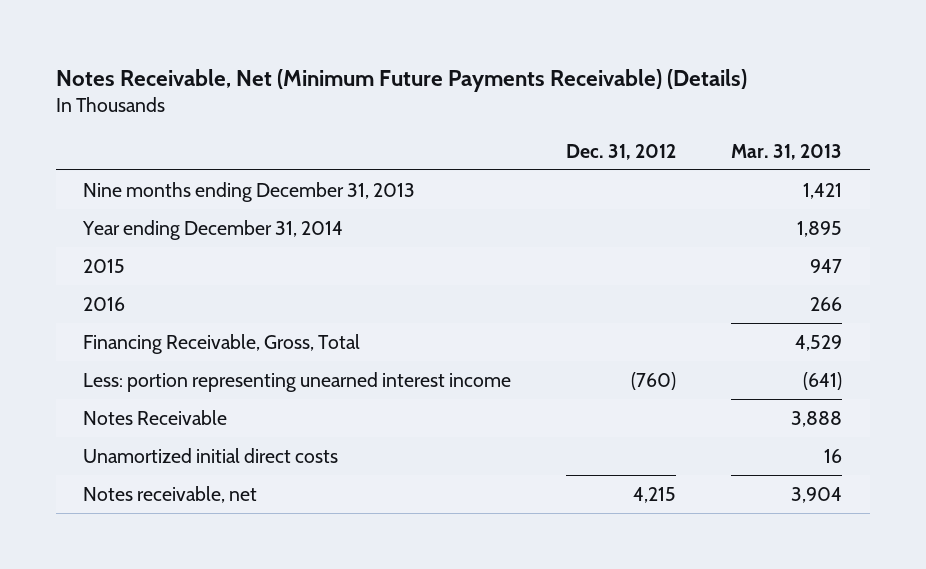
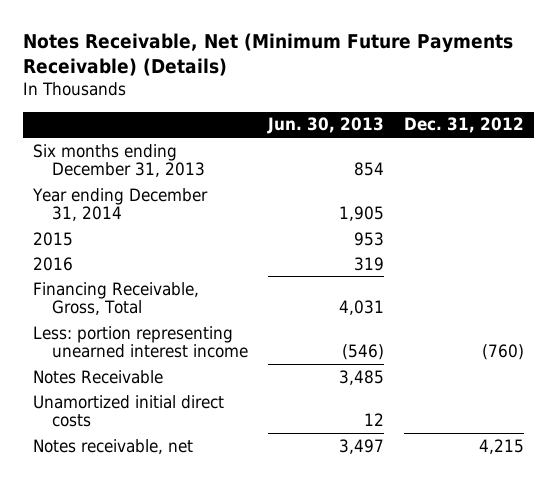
- | Dec. 31, 2012 | Mar. 31, 2013
+ | Jun. 30, 2013 | Dec. 31, 2012
- Nine months ending December 31, 2013 | | 1,421
+ Six months ending December 31, 2013 | 854 |

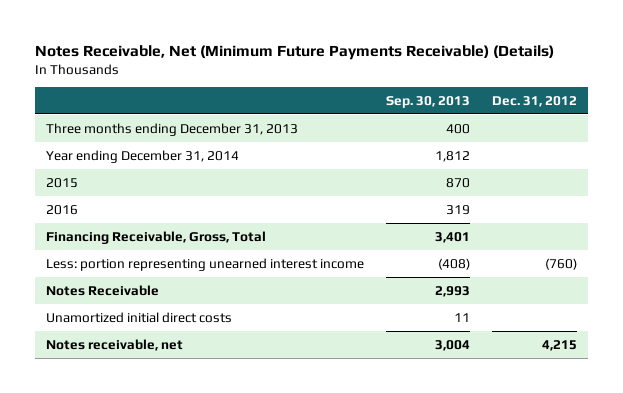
- | Jun. 30, 2013 | Dec. 31, 2012
+ | Sep. 30, 2013 | Dec. 31, 2012
- Six months ending December 31, 2013 | 854 |
+ Three months ending December 31, 2013 | 400 |

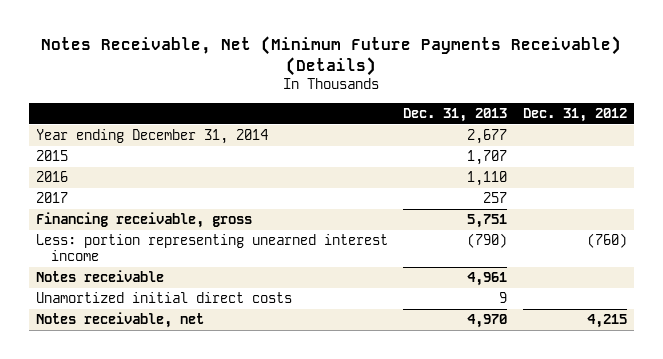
- | Sep. 30, 2013 | Dec. 31, 2012
+ | Dec. 31, 2013 | Dec. 31, 2012
- Three months ending December 31, 2013 | 400 |
- Financing Receivable, Gross, Total | 3,401 |
+ 2017 | 257 |
+ Financing receivable, gross | 5,751 |
- Notes Receivable | 2,993 |
+ Notes receivable | 4,961 |

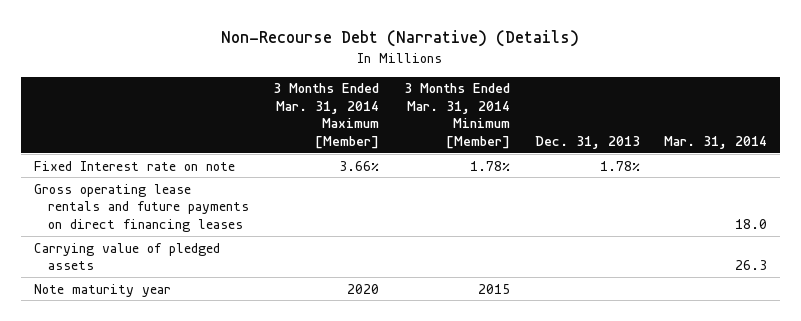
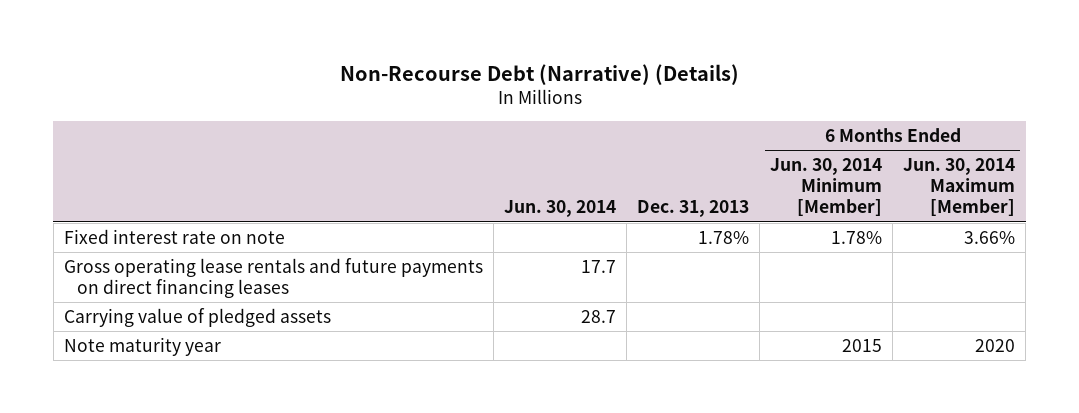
- | 3 Months Ended Mar. 31, 2014 Maximum [Member] | 3 Months Ended Mar. 31, 2014 Minimum [Member] | Dec. 31, 2013 | Mar. 31, 2014
+ | Jun. 30, 2014 | Dec. 31, 2013 | 6 Months Ended Jun. 30, 2014 Minimum [Member] | 6 Months Ended Jun. 30, 2014 Maximum [Member]
- Fixed Interest rate on note | 3.66% | 1.78% | 1.78% |
+ Fixed interest rate on note | | 1.78% | 1.78% | 3.66%

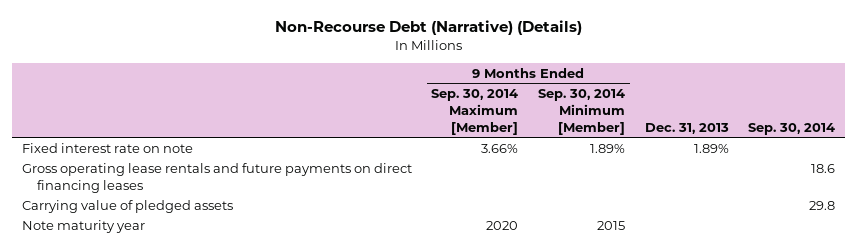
- | Jun. 30, 2014 | Dec. 31, 2013 | 6 Months Ended Jun. 30, 2014 Minimum [Member] | 6 Months Ended Jun. 30, 2014 Maximum [Member]
+ | 9 Months Ended Sep. 30, 2014 Maximum [Member] | 9 Months Ended Sep. 30, 2014 Minimum [Member] | Dec. 31, 2013 | Sep. 30, 2014
- Fixed interest rate on note | | 1.78% | 1.78% | 3.66%
+ Fixed interest rate on note | 3.66% | 1.89% | 1.89% |

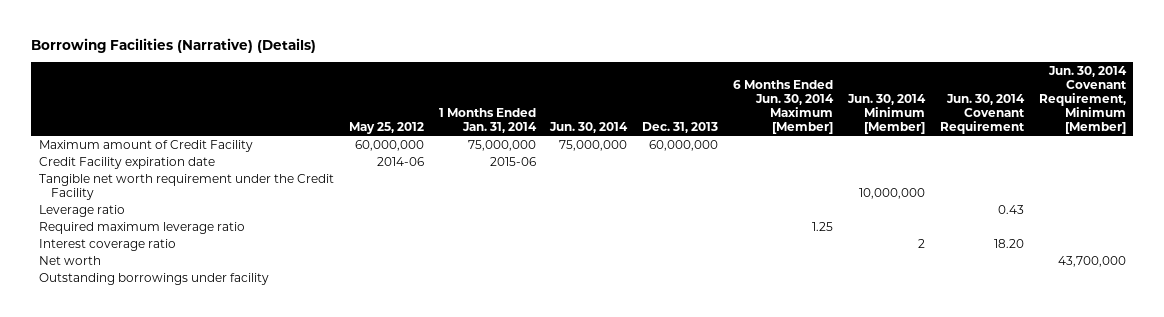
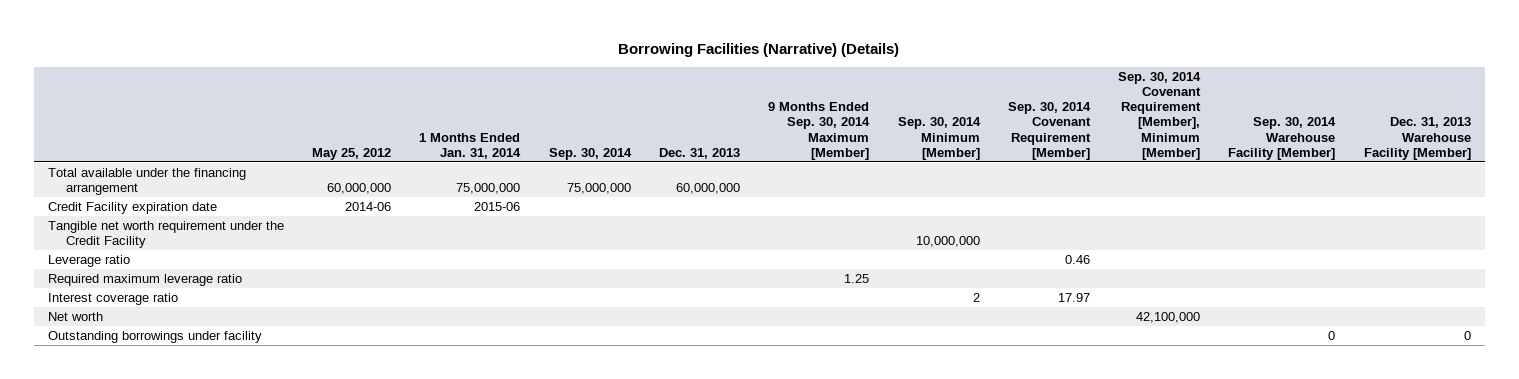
- | May 25, 2012 | 1 Months Ended Jan. 31, 2014 | Jun. 30, 2014 | Dec. 31, 2013 | 6 Months Ended Jun. 30, 2014 Maximum [Member] | Jun. 30, 2014 Minimum [Member] | Jun. 30, 2014 Covenant Requirement | Jun. 30, 2014 Covenant Requirement, Minimum [Member]
+ | May 25, 2012 | 1 Months Ended Jan. 31, 2014 | Sep. 30, 2014 | Dec. 31, 2013 | 9 Months Ended Sep. 30, 2014 Maximum [Member] | Sep. 30, 2014 Minimum [Member] | Sep. 30, 2014 Covenant Requirement [Member] | Sep. 30, 2014 Covenant Requirement [Member], Minimum [Member] | Sep. 30, 2014 Warehouse Facility [Member] | Dec. 31, 2013 Warehouse Facility [Member]
- Maximum amount of Credit Facility | 60,000,000 | 75,000,000 | 75,000,000 | 60,000,000 | | | |
+ Total available under the financing arrangement | 60,000,000 | 75,000,000 | 75,000,000 | 60,000,000 | | | | | |

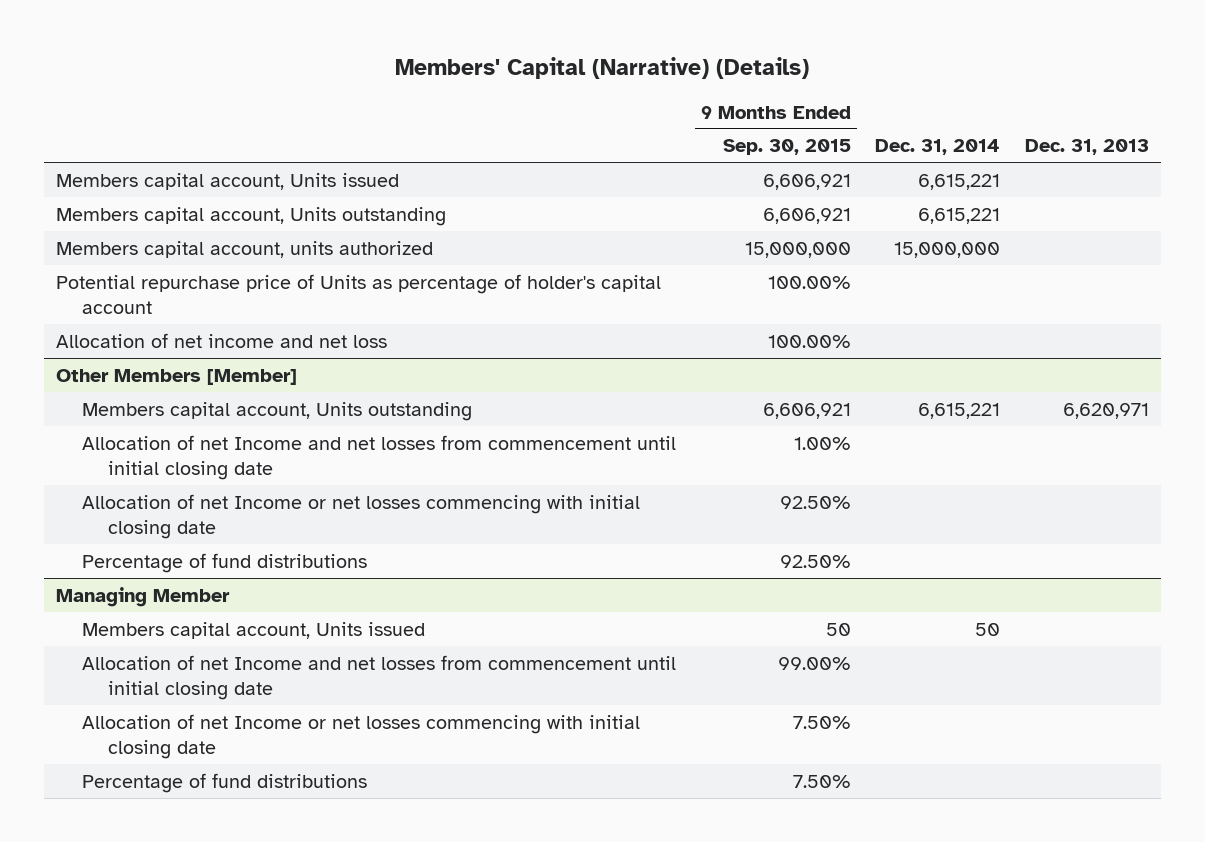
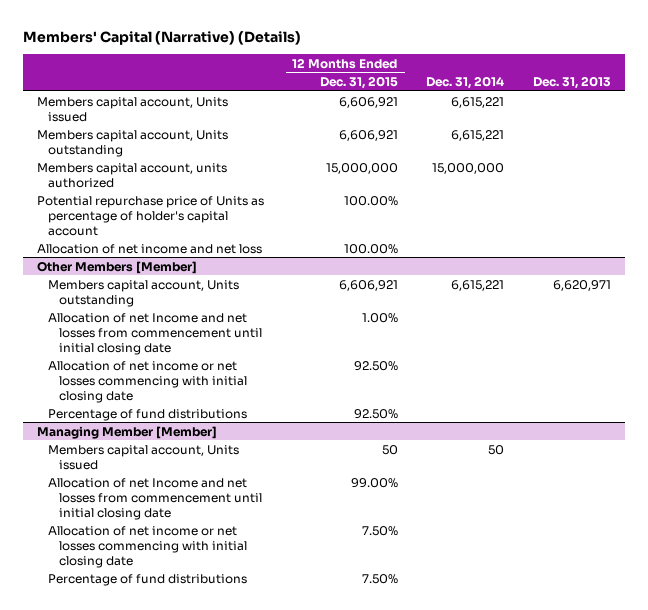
- | 9 Months Ended Sep. 30, 2015 | Dec. 31, 2014 | Dec. 31, 2013
+ | 12 Months Ended Dec. 31, 2015 | Dec. 31, 2014 | Dec. 31, 2013
@ Other Members [Member]
- Allocation of net Income or net losses commencing with initial closing date | 92.50% | |
+ Allocation of net income or net losses commencing with initial closing date | 92.50% | |
- Managing Member
+ Managing Member [Member]
- Allocation of net Income or net losses commencing with initial closing date | 7.50% | |
+ Allocation of net income or net losses commencing with initial closing date | 7.50% | |

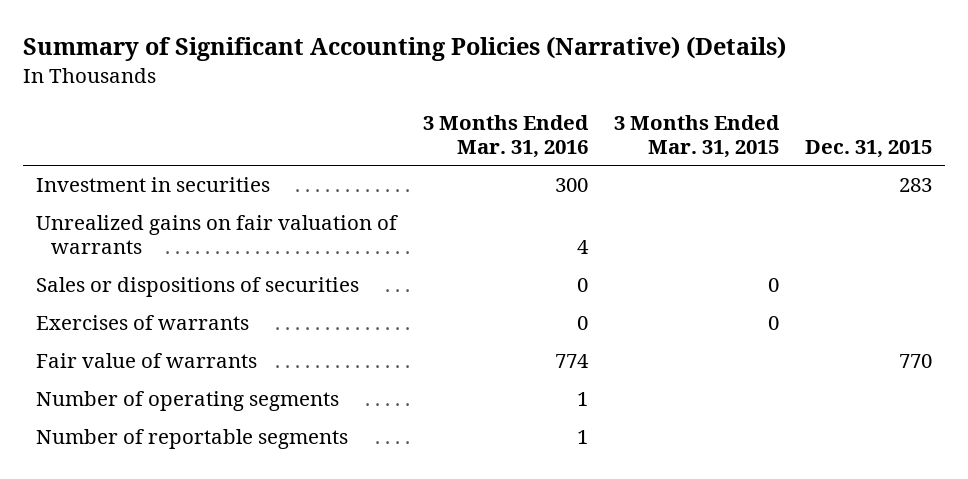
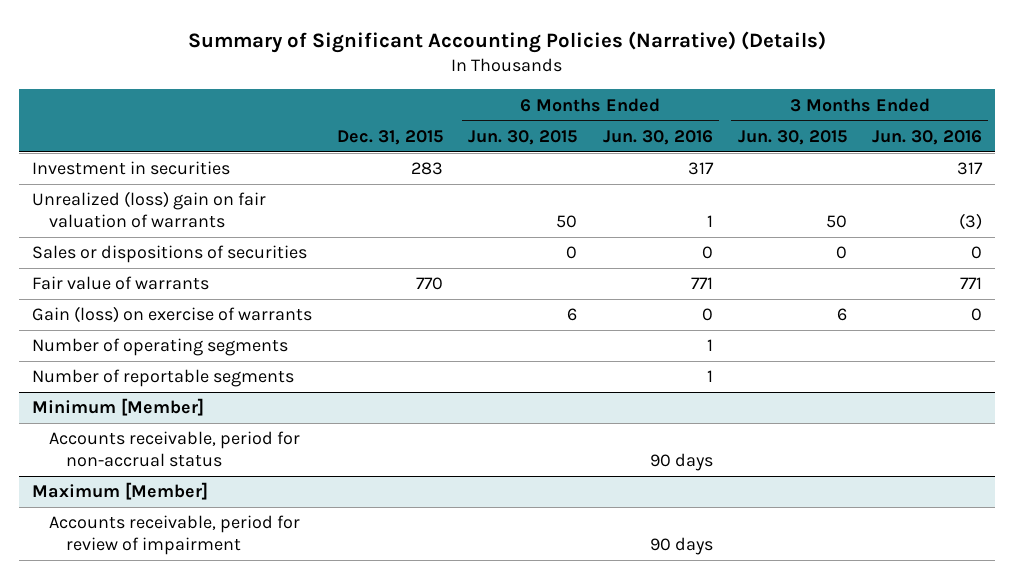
- | 3 Months Ended Mar. 31, 2016 | 3 Months Ended Mar. 31, 2015 | Dec. 31, 2015
+ | Dec. 31, 2015 | 6 Months Ended Jun. 30, 2015 | 6 Months Ended Jun. 30, 2016 | 3 Months Ended Jun. 30, 2015 | 3 Months Ended Jun. 30, 2016
- Unrealized gains on fair valuation of warrants | 4 | |
+ Unrealized (loss) gain on fair valuation of warrants | | 50 | 1 | 50 | (3)
- Exercises of warrants | 0 | 0 |
+ Gain (loss) on exercise of warrants | | 6 | 0 | 6 | 0
+ Minimum [Member]
+ Accounts receivable, period for non-accrual status | | | 90 days | |
+ Maximum [Member]
+ Accounts receivable, period for review of impairment | | | 90 days | |

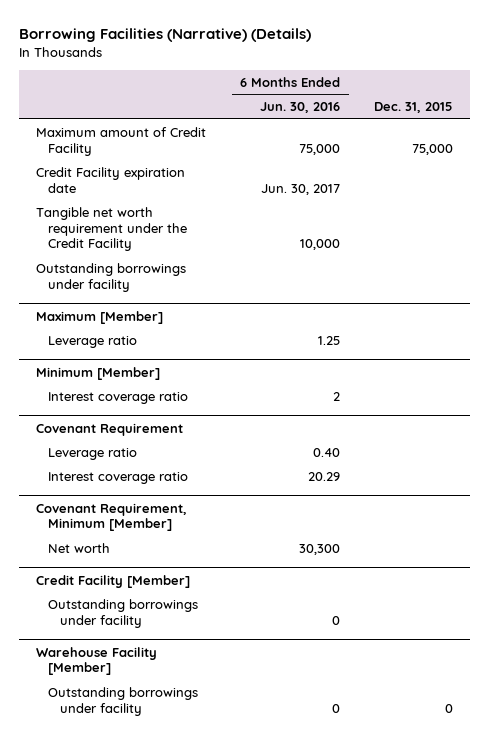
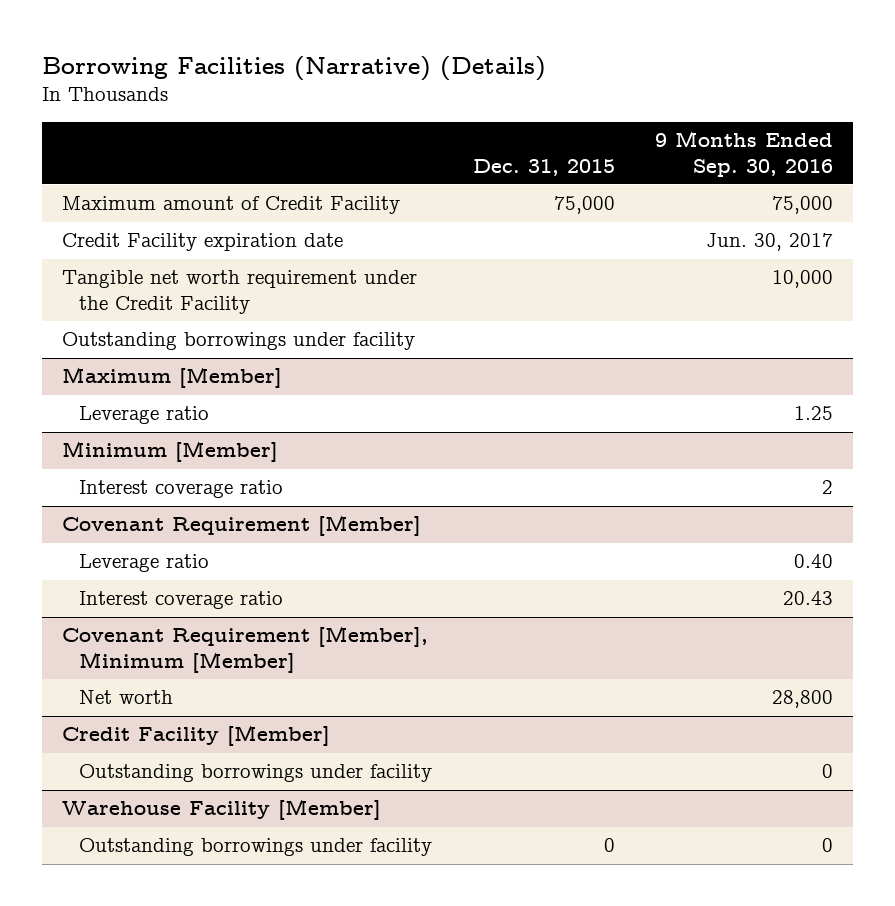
- | 6 Months Ended Jun. 30, 2016 | Dec. 31, 2015
+ | Dec. 31, 2015 | 9 Months Ended Sep. 30, 2016
- Covenant Requirement
+ Covenant Requirement [Member]
- Covenant Requirement, Minimum [Member]
+ Covenant Requirement [Member], Minimum [Member]

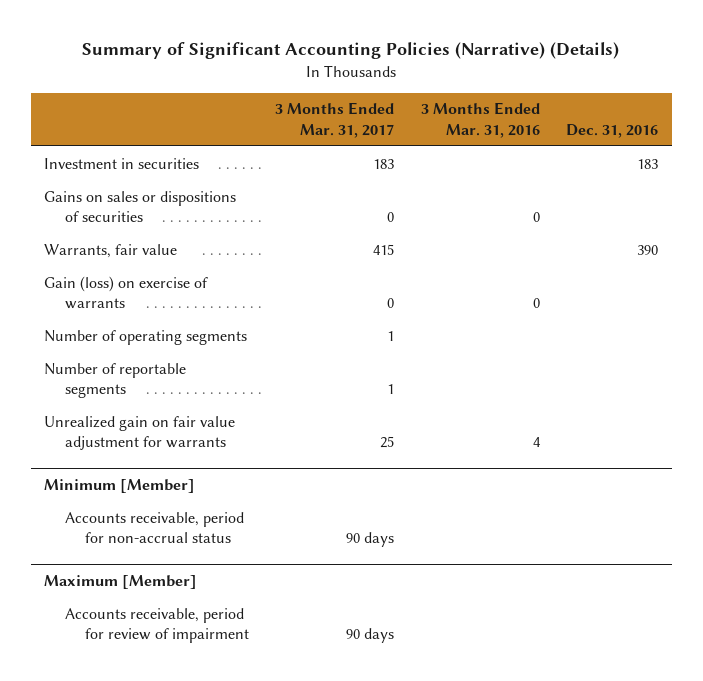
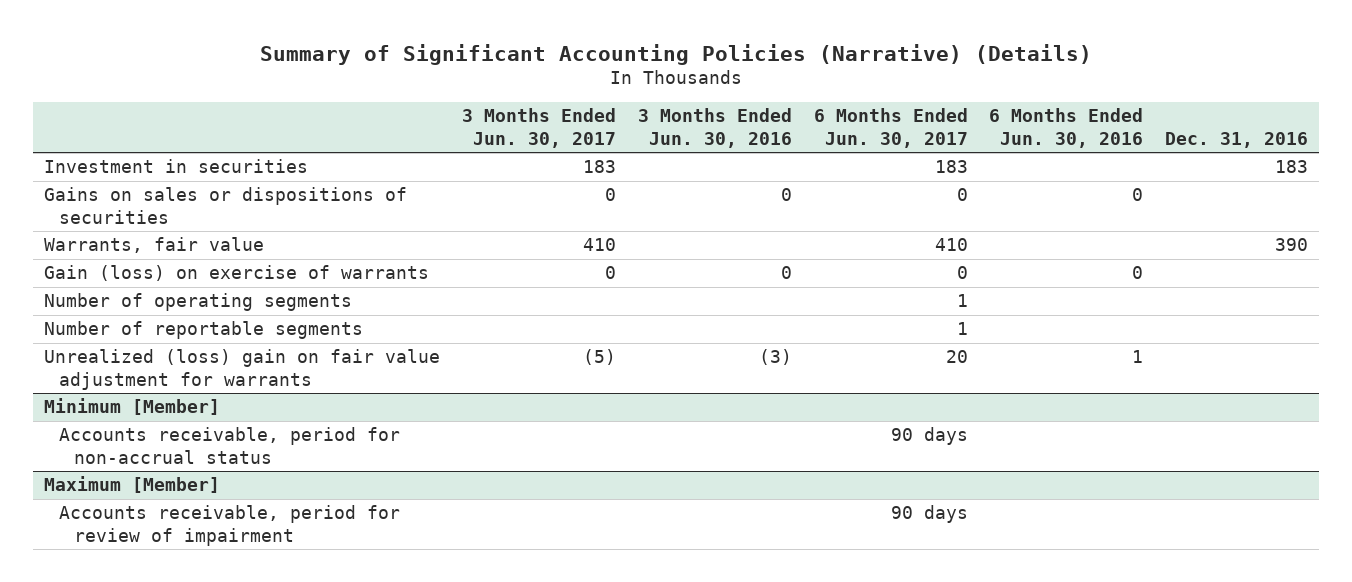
- | 3 Months Ended Mar. 31, 2017 | 3 Months Ended Mar. 31, 2016 | Dec. 31, 2016
+ | 3 Months Ended Jun. 30, 2017 | 3 Months Ended Jun. 30, 2016 | 6 Months Ended Jun. 30, 2017 | 6 Months Ended Jun. 30, 2016 | Dec. 31, 2016
- Unrealized gain on fair value adjustment for warrants | 25 | 4 |
+ Unrealized (loss) gain on fair value adjustment for warrants | (5) | (3) | 20 | 1 |

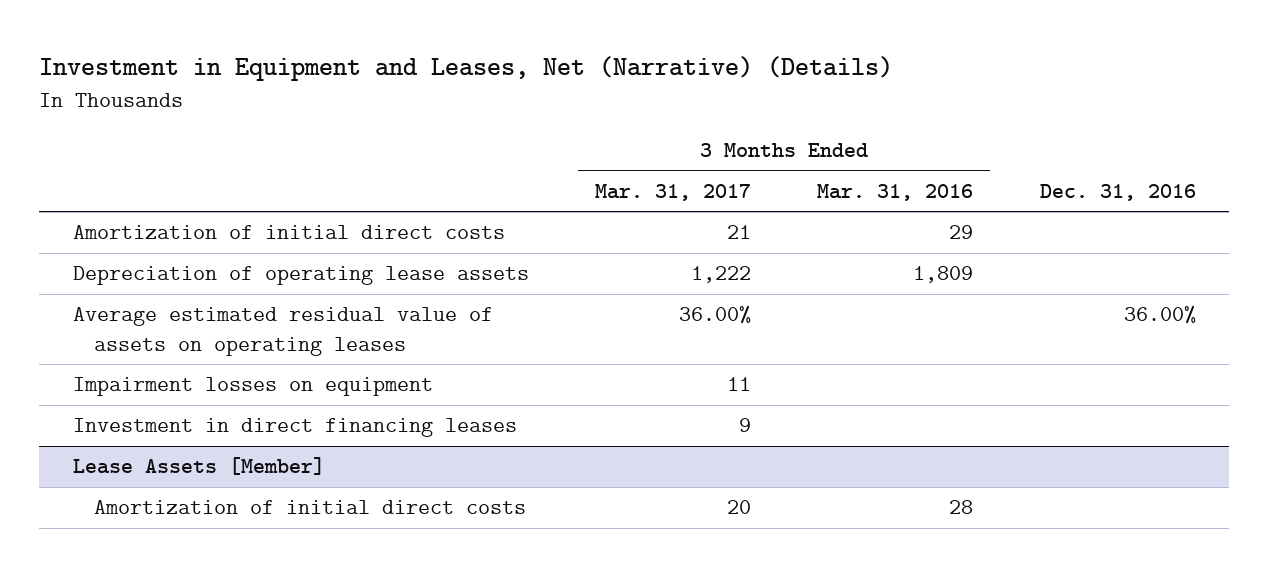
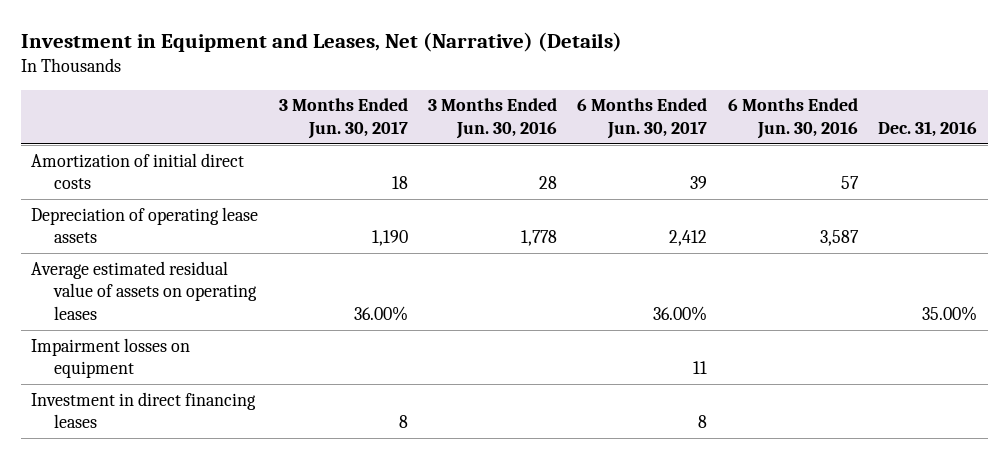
- | 3 Months Ended Mar. 31, 2017 | 3 Months Ended Mar. 31, 2016 | Dec. 31, 2016
+ | 3 Months Ended Jun. 30, 2017 | 3 Months Ended Jun. 30, 2016 | 6 Months Ended Jun. 30, 2017 | 6 Months Ended Jun. 30, 2016 | Dec. 31, 2016
- Average estimated residual value of assets on operating leases | 36.00% | | 36.00%
+ Average estimated residual value of assets on operating leases | 36.00% | | 36.00% | | 35.00%
- Lease Assets [Member]
- Amortization of initial direct costs | 20 | 28 |

